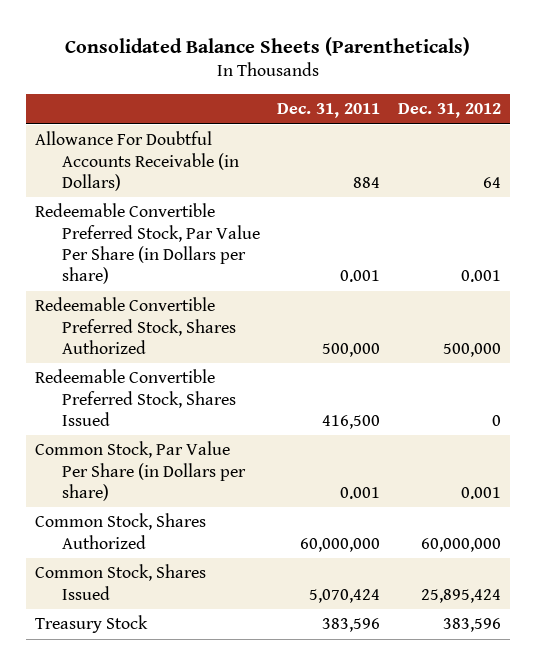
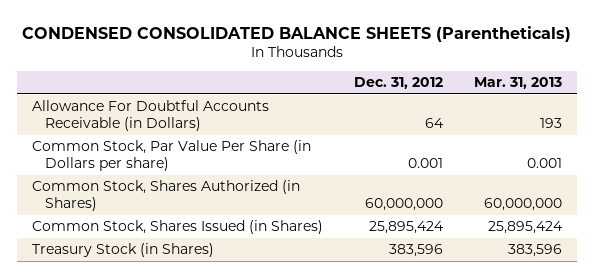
- Consolidated Balance Sheets (Parentheticals)
+ CONDENSED CONSOLIDATED BALANCE SHEETS (Parentheticals)
- | Dec. 31, 2011 | Dec. 31, 2012
+ | Dec. 31, 2012 | Mar. 31, 2013
- Redeemable Convertible Preferred Stock, Par Value Per Share (in Dollars per share) | 0.001 | 0.001
- Redeemable Convertible Preferred Stock, Shares Authorized | 500,000 | 500,000
- Redeemable Convertible Preferred Stock, Shares Issued | 416,500 | 0
- Common Stock, Shares Authorized | 60,000,000 | 60,000,000
- Common Stock, Shares Issued | 5,070,424 | 25,895,424
- Treasury Stock | 383,596 | 383,596
+ Common Stock, Shares Authorized (in Shares) | 60,000,000 | 60,000,000
+ Common Stock, Shares Issued (in Shares) | 25,895,424 | 25,895,424
+ Treasury Stock (in Shares) | 383,596 | 383,596

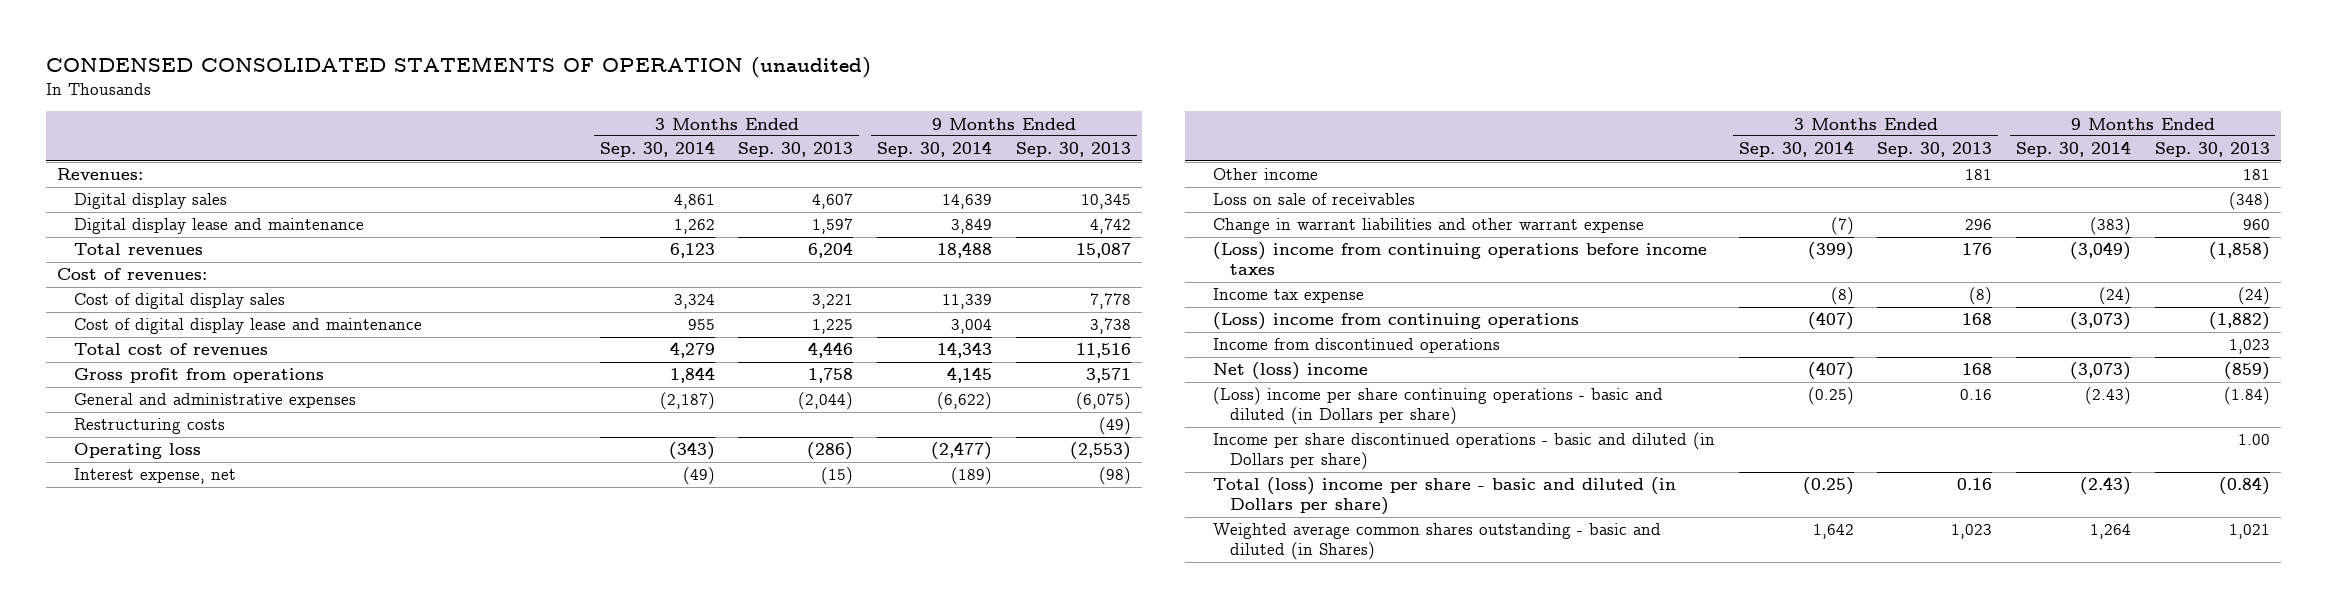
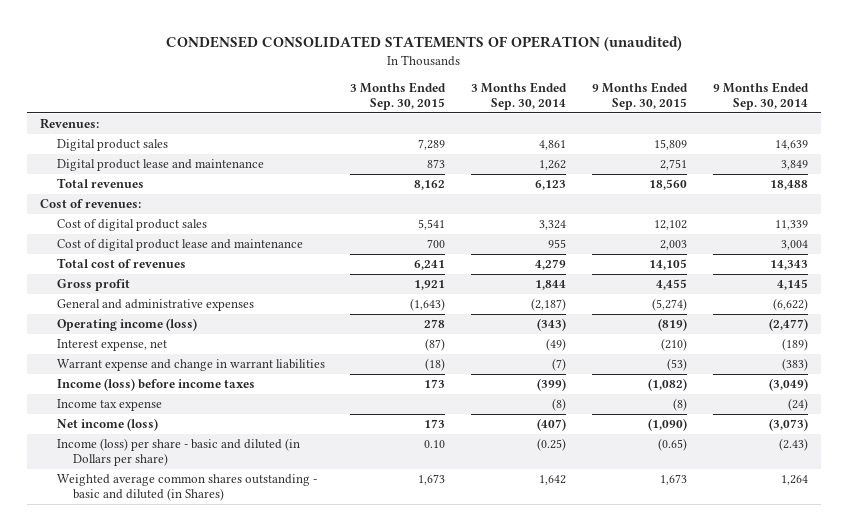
- | 3 Months Ended Sep. 30, 2014 | 3 Months Ended Sep. 30, 2013 | 9 Months Ended Sep. 30, 2014 | 9 Months Ended Sep. 30, 2013
+ | 3 Months Ended Sep. 30, 2015 | 3 Months Ended Sep. 30, 2014 | 9 Months Ended Sep. 30, 2015 | 9 Months Ended Sep. 30, 2014
- Digital display sales | 4,861 | 4,607 | 14,639 | 10,345
- Digital display lease and maintenance | 1,262 | 1,597 | 3,849 | 4,742
+ Digital product sales | 7,289 | 4,861 | 15,809 | 14,639
+ Digital product lease and maintenance | 873 | 1,262 | 2,751 | 3,849
- Cost of digital display sales | 3,324 | 3,221 | 11,339 | 7,778
- Cost of digital display lease and maintenance | 955 | 1,225 | 3,004 | 3,738
+ Cost of digital product sales | 5,541 | 3,324 | 12,102 | 11,339
+ Cost of digital product lease and maintenance | 700 | 955 | 2,003 | 3,004
- Gross profit from operations | 1,844 | 1,758 | 4,145 | 3,571
+ Gross profit | 1,921 | 1,844 | 4,455 | 4,145
- Restructuring costs | | | | (49)
- Operating loss | (343) | (286) | (2,477) | (2,553)
+ Operating income (loss) | 278 | (343) | (819) | (2,477)
- Other income | | 181 | | 181
- Loss on sale of receivables | | | | (348)
- Change in warrant liabilities and other warrant expense | (7) | 296 | (383) | 960
- (Loss) income from continuing operations before income taxes | (399) | 176 | (3,049) | (1,858)
+ Warrant expense and change in warrant liabilities | (18) | (7) | (53) | (383)
+ Income (loss) before income taxes | 173 | (399) | (1,082) | (3,049)
- (Loss) income from continuing operations | (407) | 168 | (3,073) | (1,882)
- Income from discontinued operations | | | | 1,023
- Net (loss) income | (407) | 168 | (3,073) | (859)
- (Loss) income per share continuing operations - basic and diluted (in Dollars per share) | (0.25) | 0.16 | (2.43) | (1.84)
- Income per share discontinued operations - basic and diluted (in Dollars per share) | | | | 1.00
- Total (loss) income per share - basic and diluted (in Dollars per share) | (0.25) | 0.16 | (2.43) | (0.84)
+ Net income (loss) | 173 | (407) | (1,090) | (3,073)
+ Income (loss) per share - basic and diluted (in Dollars per share) | 0.10 | (0.25) | (0.65) | (2.43)

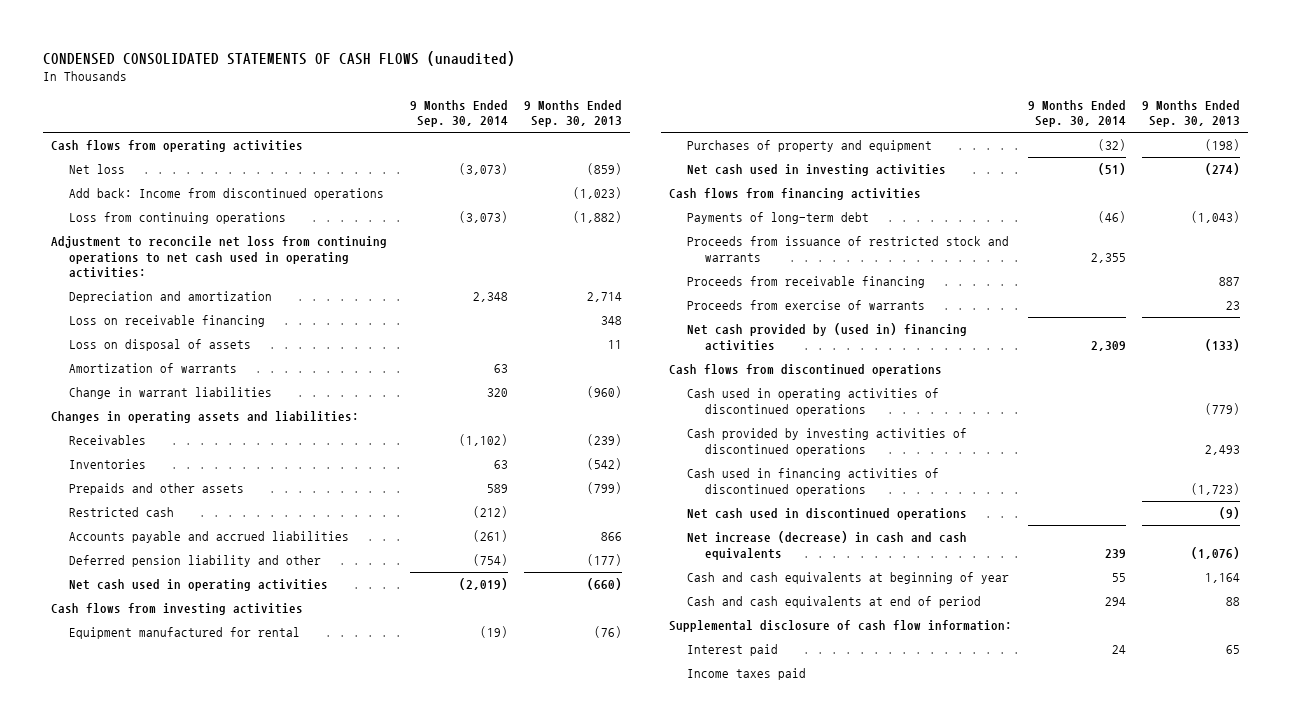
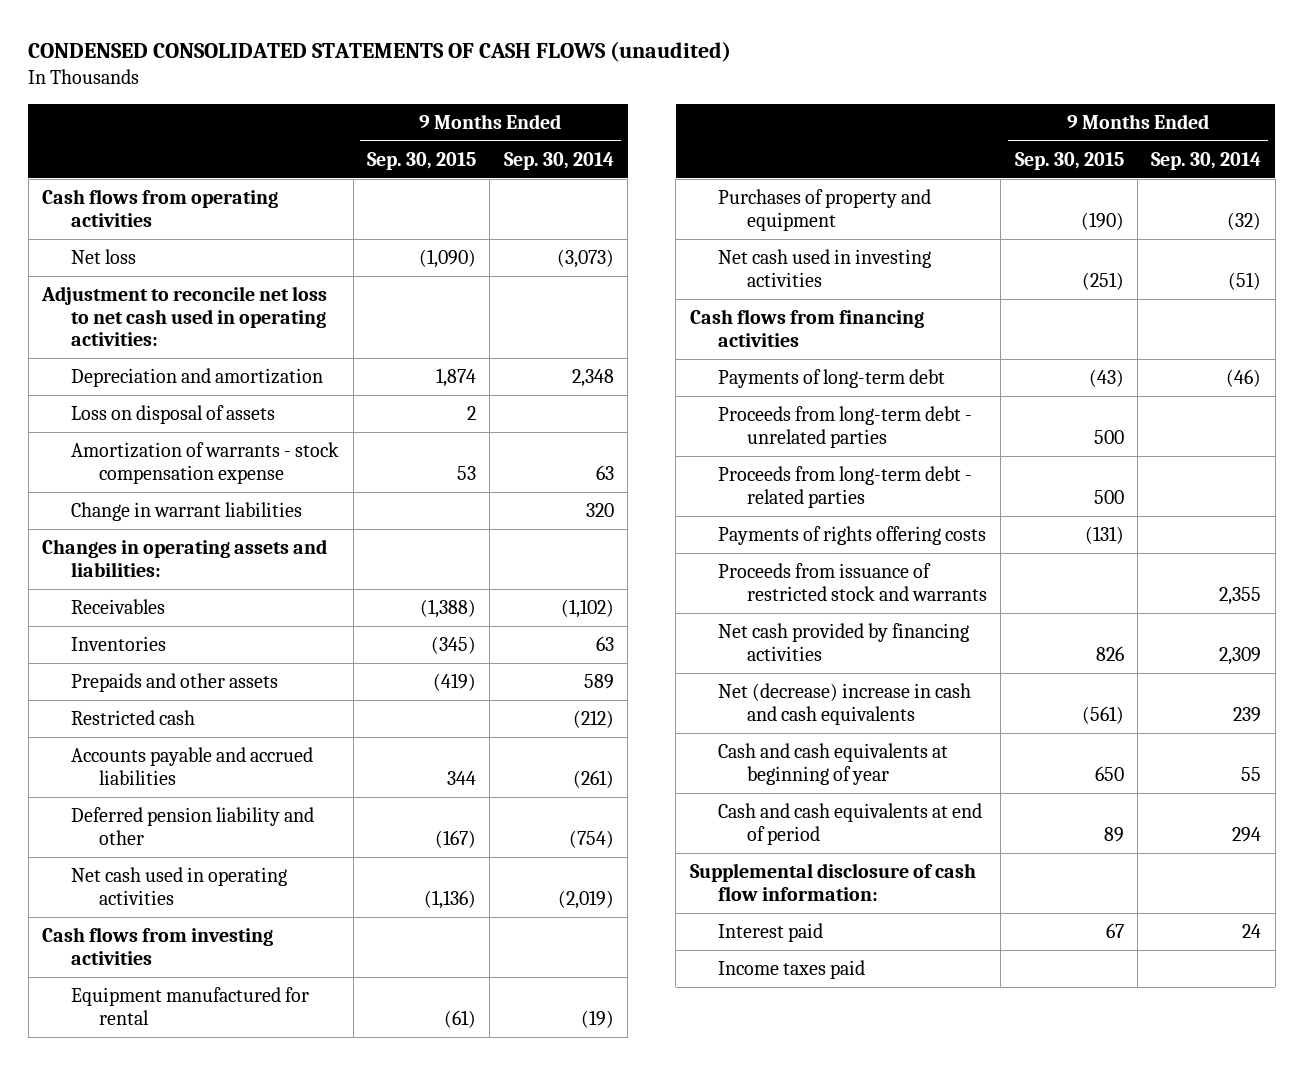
- | 9 Months Ended Sep. 30, 2014 | 9 Months Ended Sep. 30, 2013
+ | 9 Months Ended Sep. 30, 2015 | 9 Months Ended Sep. 30, 2014
- Add back: Income from discontinued operations | | (1,023)
- Loss from continuing operations | (3,073) | (1,882)
- Adjustment to reconcile net loss from continuing operations to net cash used in operating activities:
+ Adjustment to reconcile net loss to net cash used in operating activities:
- Loss on receivable financing | | 348
- Amortization of warrants | 63 |
+ Amortization of warrants - stock compensation expense | 53 | 63
+ Proceeds from long-term debt - unrelated parties | 500 |
+ Proceeds from long-term debt - related parties | 500 |
+ Payments of rights offering costs | (131) |
- Proceeds from receivable financing | | 887
- Proceeds from exercise of warrants | | 23
- Net cash provided by (used in) financing activities | 2,309 | (133)
- Cash flows from discontinued operations
- Cash used in operating activities of discontinued operations | | (779)
- Cash provided by investing activities of discontinued operations | | 2,493
- Cash used in financing activities of discontinued operations | | (1,723)
- Net cash used in discontinued operations | | (9)
- Net increase (decrease) in cash and cash equivalents | 239 | (1,076)
+ Net cash provided by financing activities | 826 | 2,309
+ Net (decrease) increase in cash and cash equivalents | (561) | 239

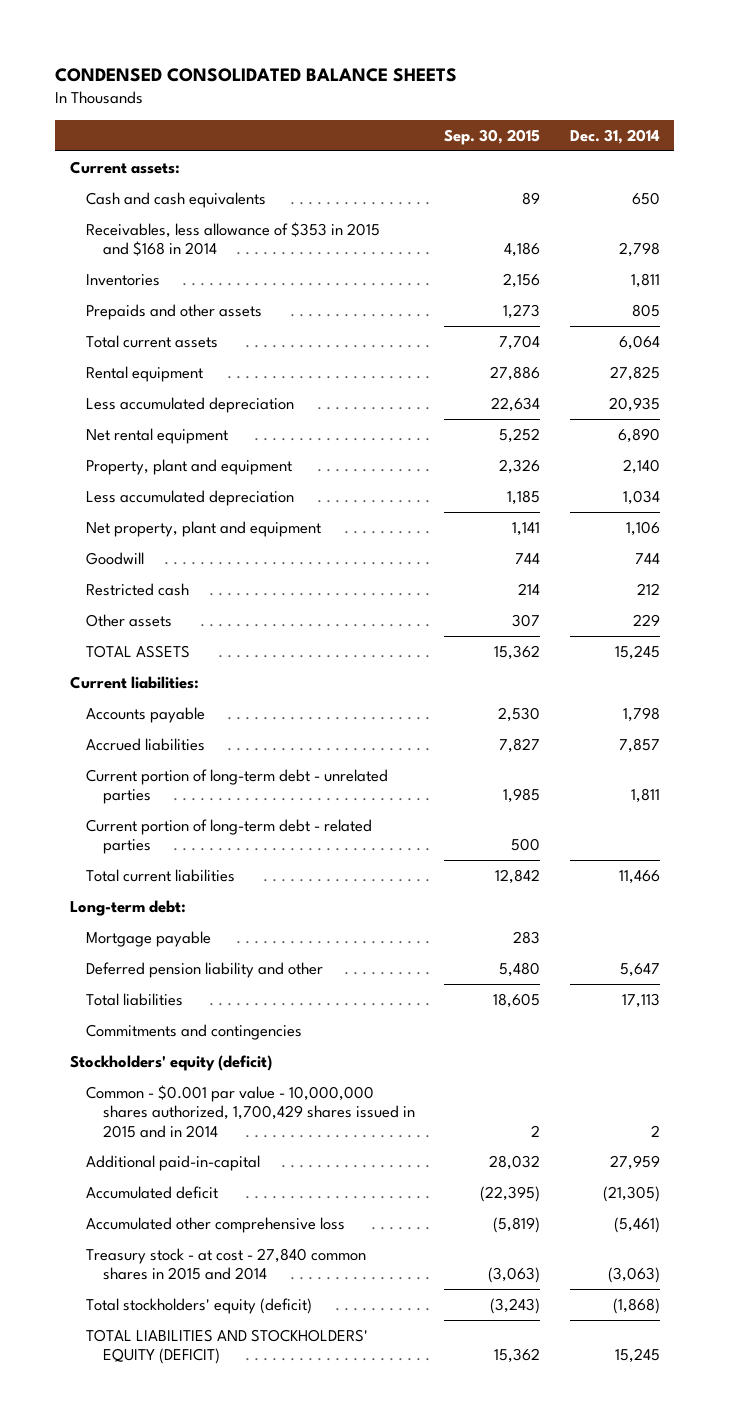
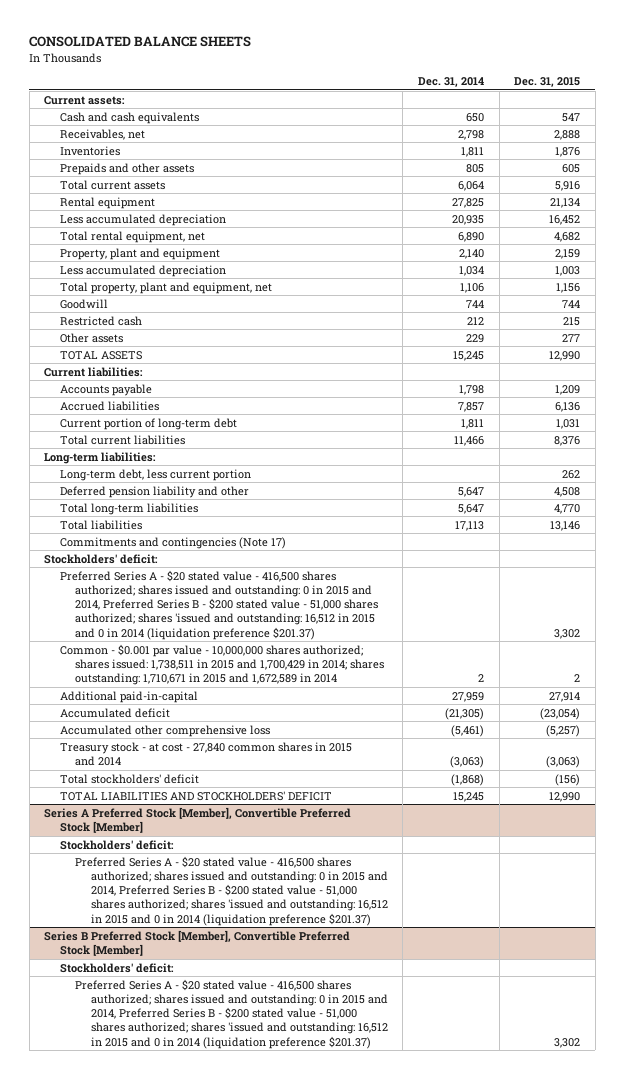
- CONDENSED CONSOLIDATED BALANCE SHEETS
+ CONSOLIDATED BALANCE SHEETS
- | Sep. 30, 2015 | Dec. 31, 2014
+ | Dec. 31, 2014 | Dec. 31, 2015
- Receivables, less allowance of $353 in 2015 and $168 in 2014 | 4,186 | 2,798
+ Receivables, net | 2,798 | 2,888
- Net rental equipment | 5,252 | 6,890
+ Total rental equipment, net | 6,890 | 4,682
- Net property, plant and equipment | 1,141 | 1,106
+ Total property, plant and equipment, net | 1,106 | 1,156
- Current portion of long-term debt - unrelated parties | 1,985 | 1,811
- Current portion of long-term debt - related parties | 500 |
+ Current portion of long-term debt | 1,811 | 1,031
- Long-term debt:
- Mortgage payable | 283 |
+ Long-term liabilities:
+ Long-term debt, less current portion | | 262
+ Total long-term liabilities | 5,647 | 4,770
- Commitments and contingencies
- Stockholders' equity (deficit)
- Common - $0.001 par value - 10,000,000 shares authorized, 1,700,429 shares issued in 2015 and in 2014 | 2 | 2
+ Commitments and contingencies (Note 17)
+ Stockholders' deficit:
+ Preferred Series A - $20 stated value - 416,500 shares authorized; shares issued and outstanding: 0 in 2015 and 2014, Preferred Series B - $200 stated value - 51,000 shares authorized; shares 'issued and outstanding: 16,512 in 2015 and 0 in 2014 (liquidation preference $201.37) | | 3,302
+ Common - $0.001 par value - 10,000,000 shares authorized; shares issued: 1,738,511 in 2015 and 1,700,429 in 2014; shares outstanding: 1,710,671 in 2015 and 1,672,589 in 2014 | 2 | 2
- Total stockholders' equity (deficit) | (3,243) | (1,868)
- TOTAL LIABILITIES AND STOCKHOLDERS' EQUITY (DEFICIT) | 15,362 | 15,245
+ Total stockholders' deficit | (1,868) | (156)
+ TOTAL LIABILITIES AND STOCKHOLDERS' DEFICIT | 15,245 | 12,990
+ Series A Preferred Stock [Member], Convertible Preferred Stock [Member]
+ Stockholders' deficit:
+ Preferred Series A - $20 stated value - 416,500 shares authorized; shares issued and outstanding: 0 in 2015 and 2014, Preferred Series B - $200 stated value - 51,000 shares authorized; shares 'issued and outstanding: 16,512 in 2015 and 0 in 2014 (liquidation preference $201.37)
+ Series B Preferred Stock [Member], Convertible Preferred Stock [Member]
+ Stockholders' deficit:
+ Preferred Series A - $20 stated value - 416,500 shares authorized; shares issued and outstanding: 0 in 2015 and 2014, Preferred Series B - $200 stated value - 51,000 shares authorized; shares 'issued and outstanding: 16,512 in 2015 and 0 in 2014 (liquidation preference $201.37) | | 3,302

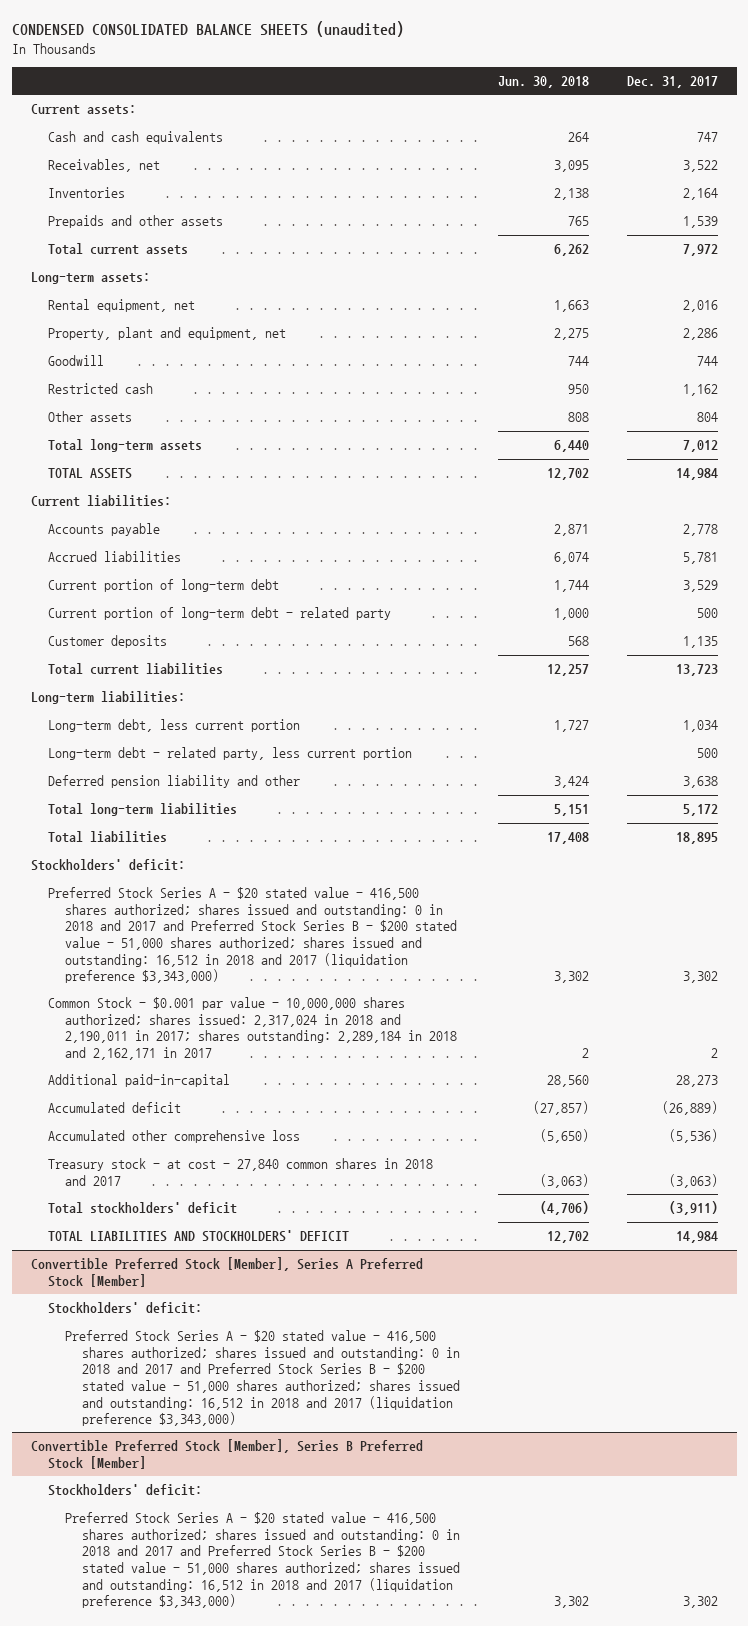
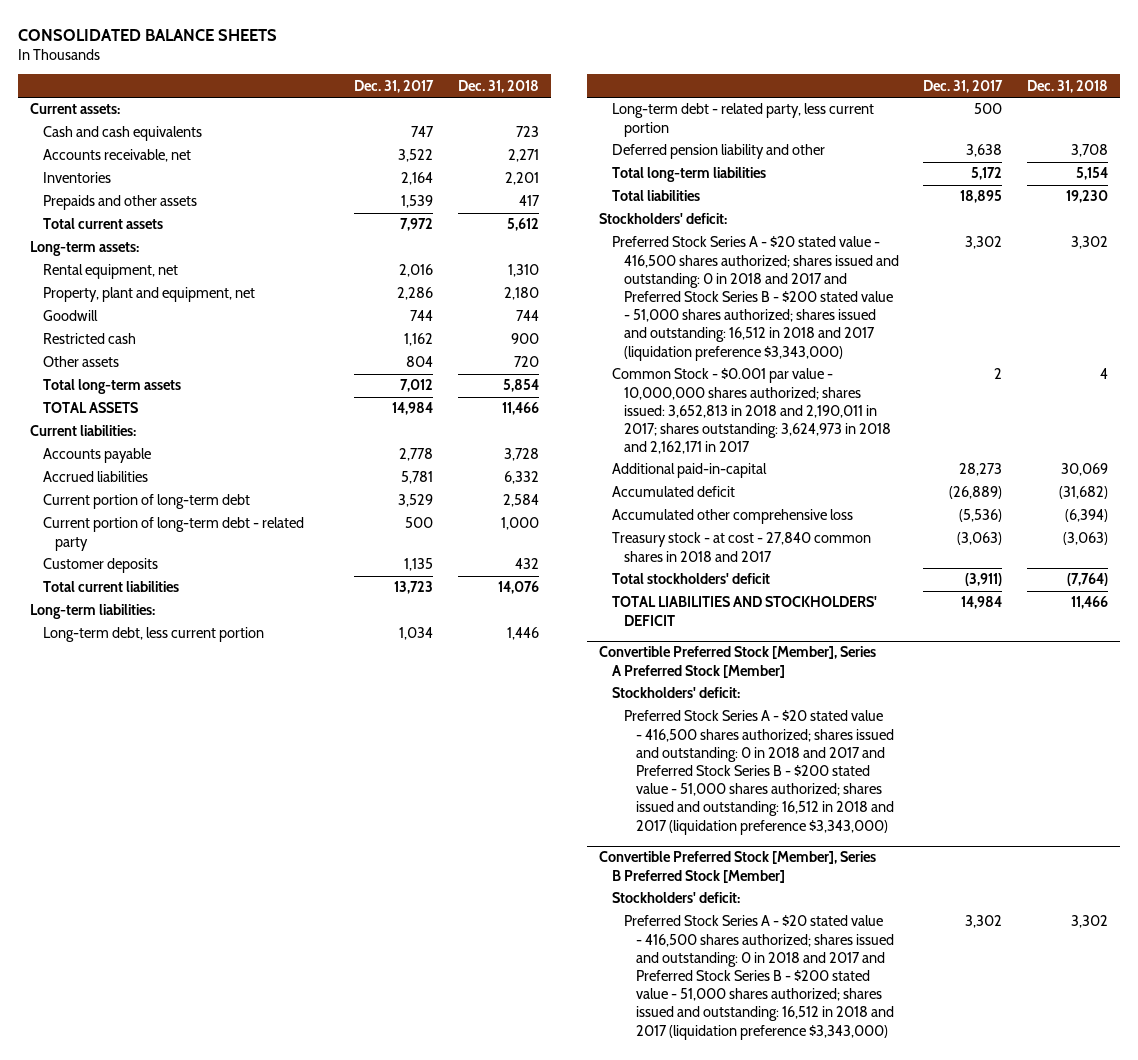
- CONDENSED CONSOLIDATED BALANCE SHEETS (unaudited)
+ CONSOLIDATED BALANCE SHEETS
- | Jun. 30, 2018 | Dec. 31, 2017
+ | Dec. 31, 2017 | Dec. 31, 2018
- Receivables, net | 3,095 | 3,522
+ Accounts receivable, net | 3,522 | 2,271
- Common Stock - $0.001 par value - 10,000,000 shares authorized; shares issued: 2,317,024 in 2018 and 2,190,011 in 2017; shares outstanding: 2,289,184 in 2018 and 2,162,171 in 2017 | 2 | 2
+ Common Stock - $0.001 par value - 10,000,000 shares authorized; shares issued: 3,652,813 in 2018 and 2,190,011 in 2017; shares outstanding: 3,624,973 in 2018 and 2,162,171 in 2017 | 2 | 4

